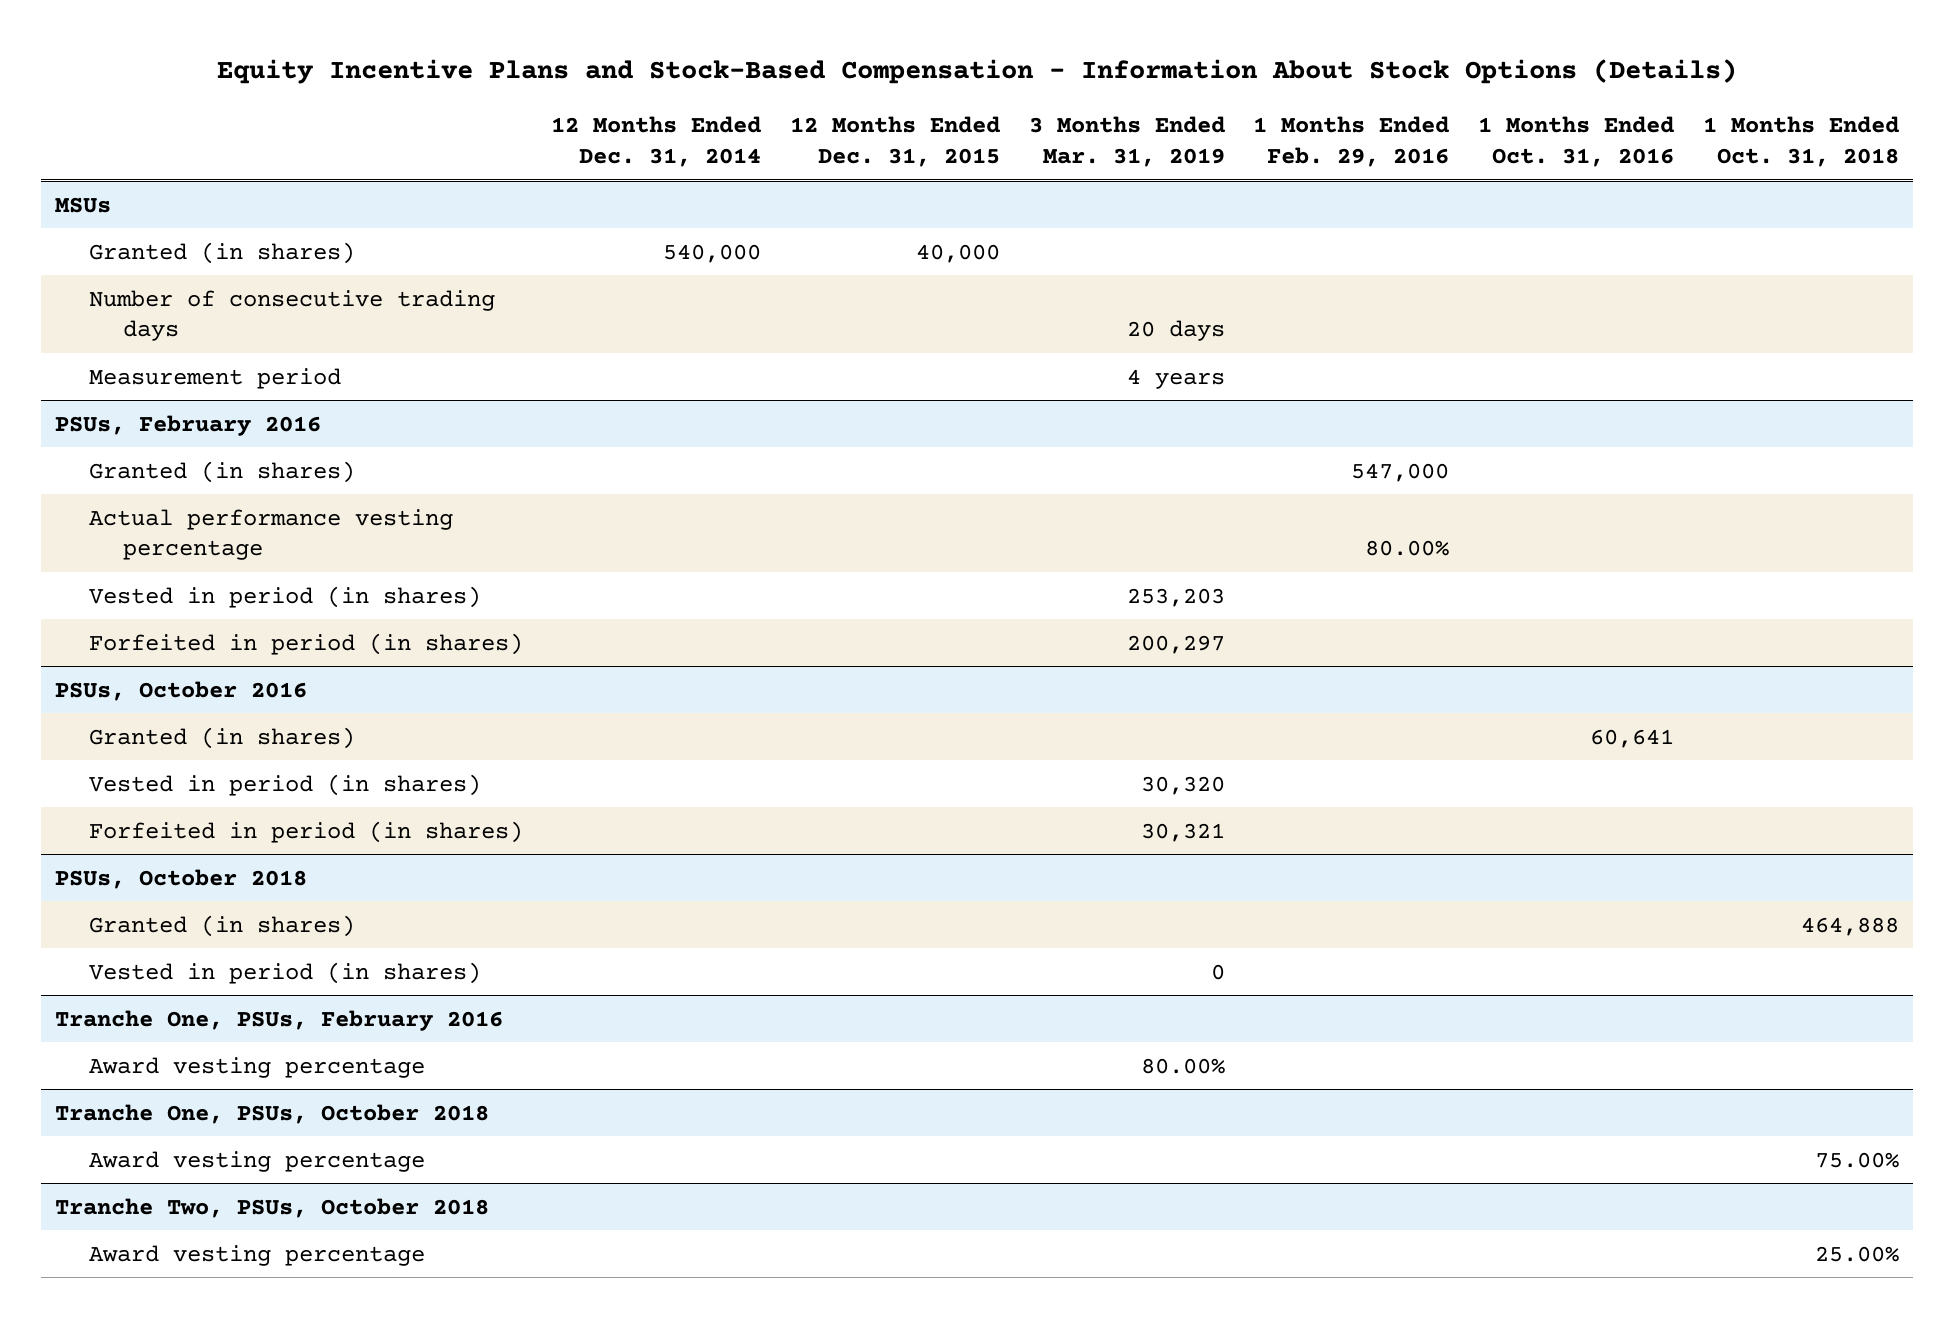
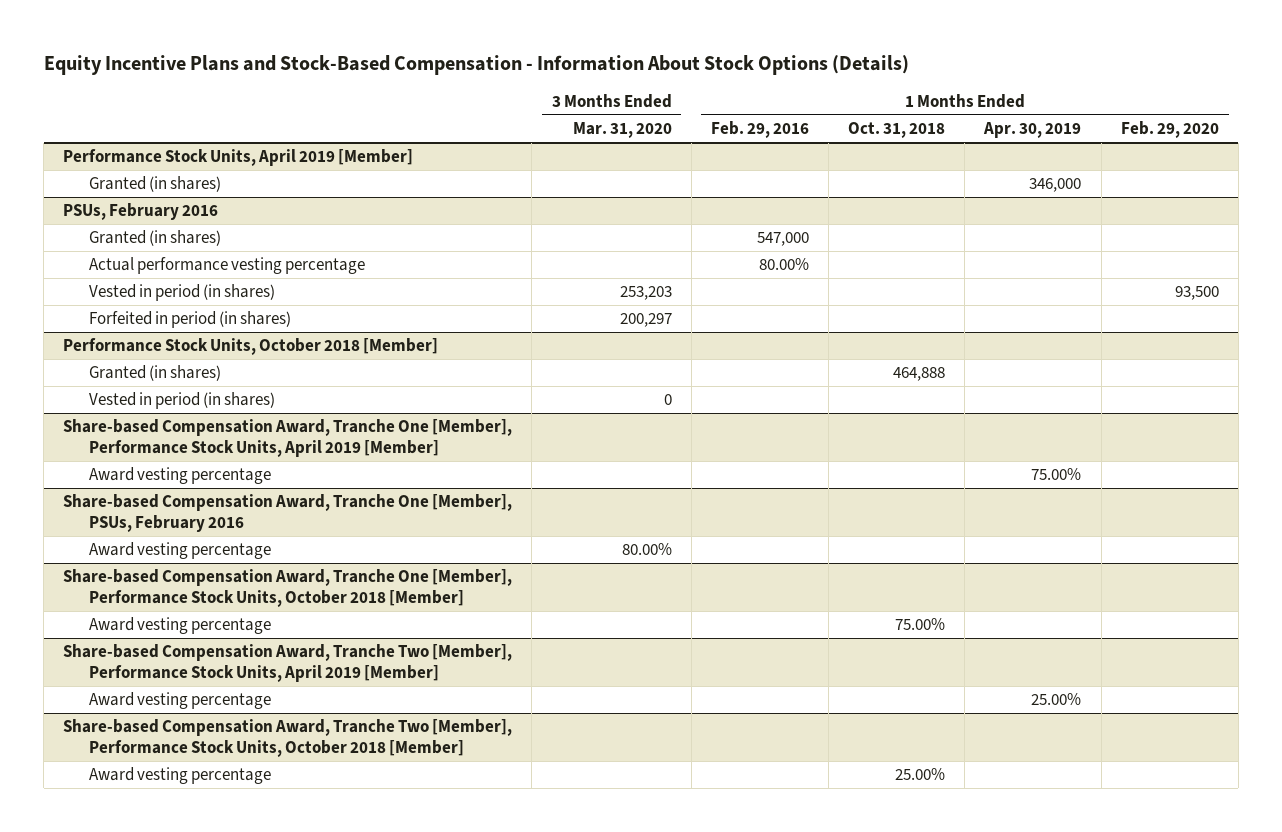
- | 12 Months Ended Dec. 31, 2014 | 12 Months Ended Dec. 31, 2015 | 3 Months Ended Mar. 31, 2019 | 1 Months Ended Feb. 29, 2016 | 1 Months Ended Oct. 31, 2016 | 1 Months Ended Oct. 31, 2018
+ | 3 Months Ended Mar. 31, 2020 | 1 Months Ended Feb. 29, 2016 | 1 Months Ended Oct. 31, 2018 | 1 Months Ended Apr. 30, 2019 | 1 Months Ended Feb. 29, 2020
- MSUs
- Granted (in shares) | 540,000 | 40,000 | | | |
- Number of consecutive trading days | | | 20 days | | |
- Measurement period | | | 4 years | | |
+ Performance Stock Units, April 2019 [Member]
+ Granted (in shares) | | | | 346,000 |
- PSUs, October 2016
- Granted (in shares) | | | | | 60,641 |
- Vested in period (in shares) | | | 30,320 | | |
- Forfeited in period (in shares) | | | 30,321 | | |
- PSUs, October 2018
+ Performance Stock Units, October 2018 [Member]
- Tranche One, PSUs, February 2016
+ Share-based Compensation Award, Tranche One [Member], Performance Stock Units, April 2019 [Member]
+ Award vesting percentage | | | | 75.00% |
+ Share-based Compensation Award, Tranche One [Member], PSUs, February 2016
- Tranche One, PSUs, October 2018
+ Share-based Compensation Award, Tranche One [Member], Performance Stock Units, October 2018 [Member]
- Tranche Two, PSUs, October 2018
+ Share-based Compensation Award, Tranche Two [Member], Performance Stock Units, April 2019 [Member]
+ Award vesting percentage | | | | 25.00% |
+ Share-based Compensation Award, Tranche Two [Member], Performance Stock Units, October 2018 [Member]

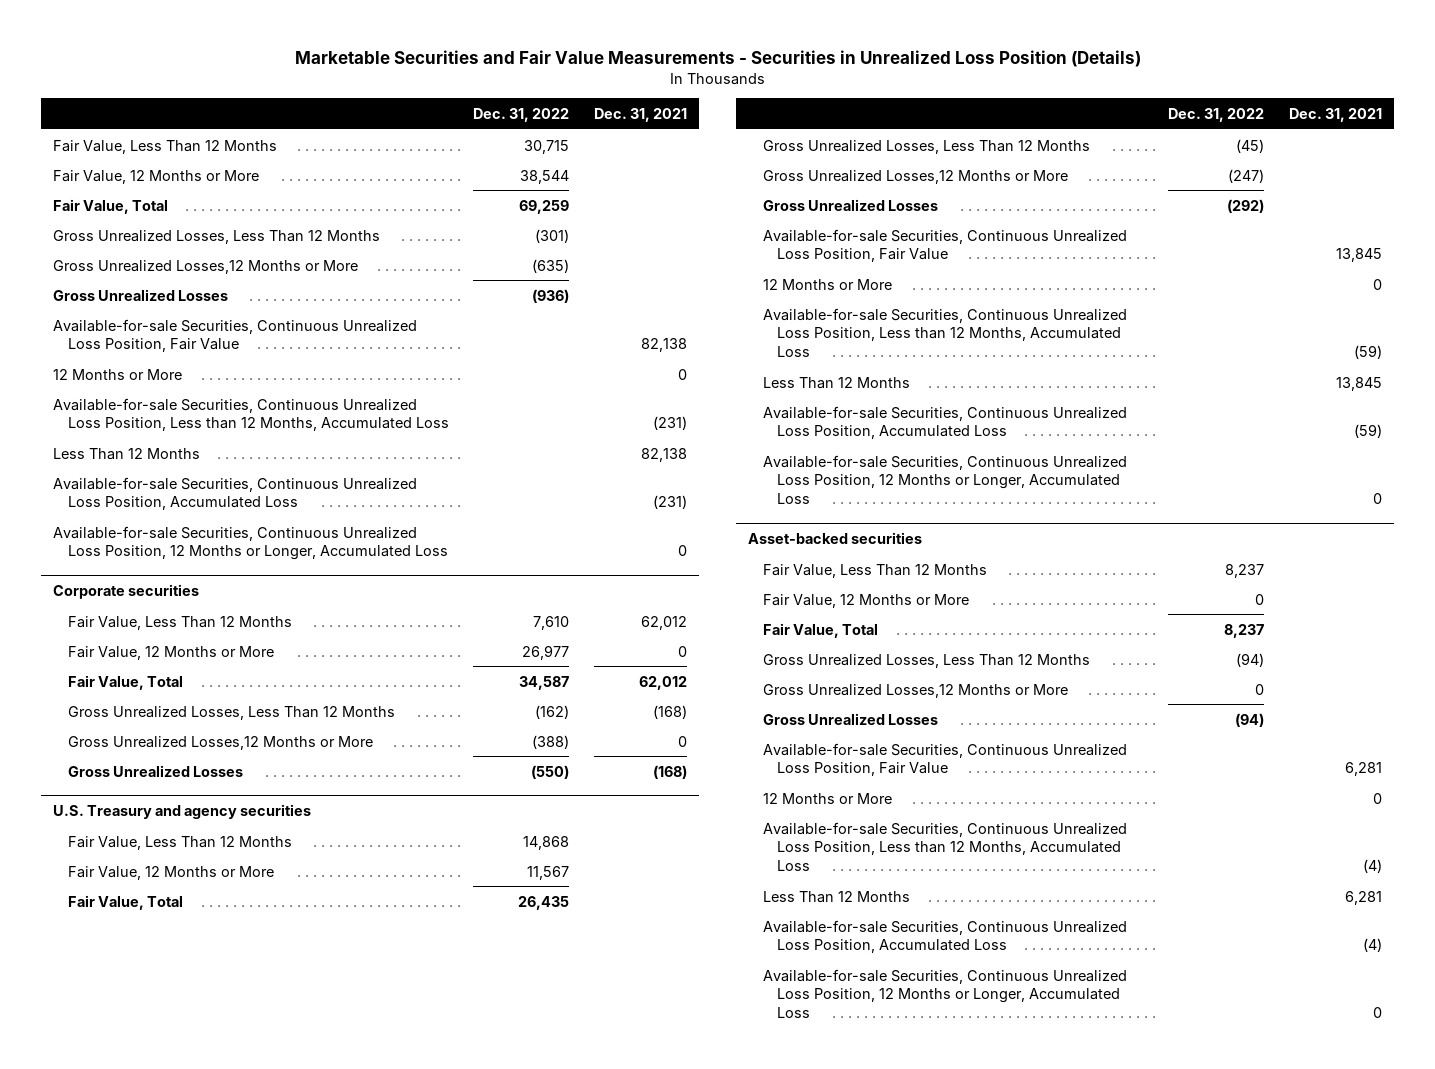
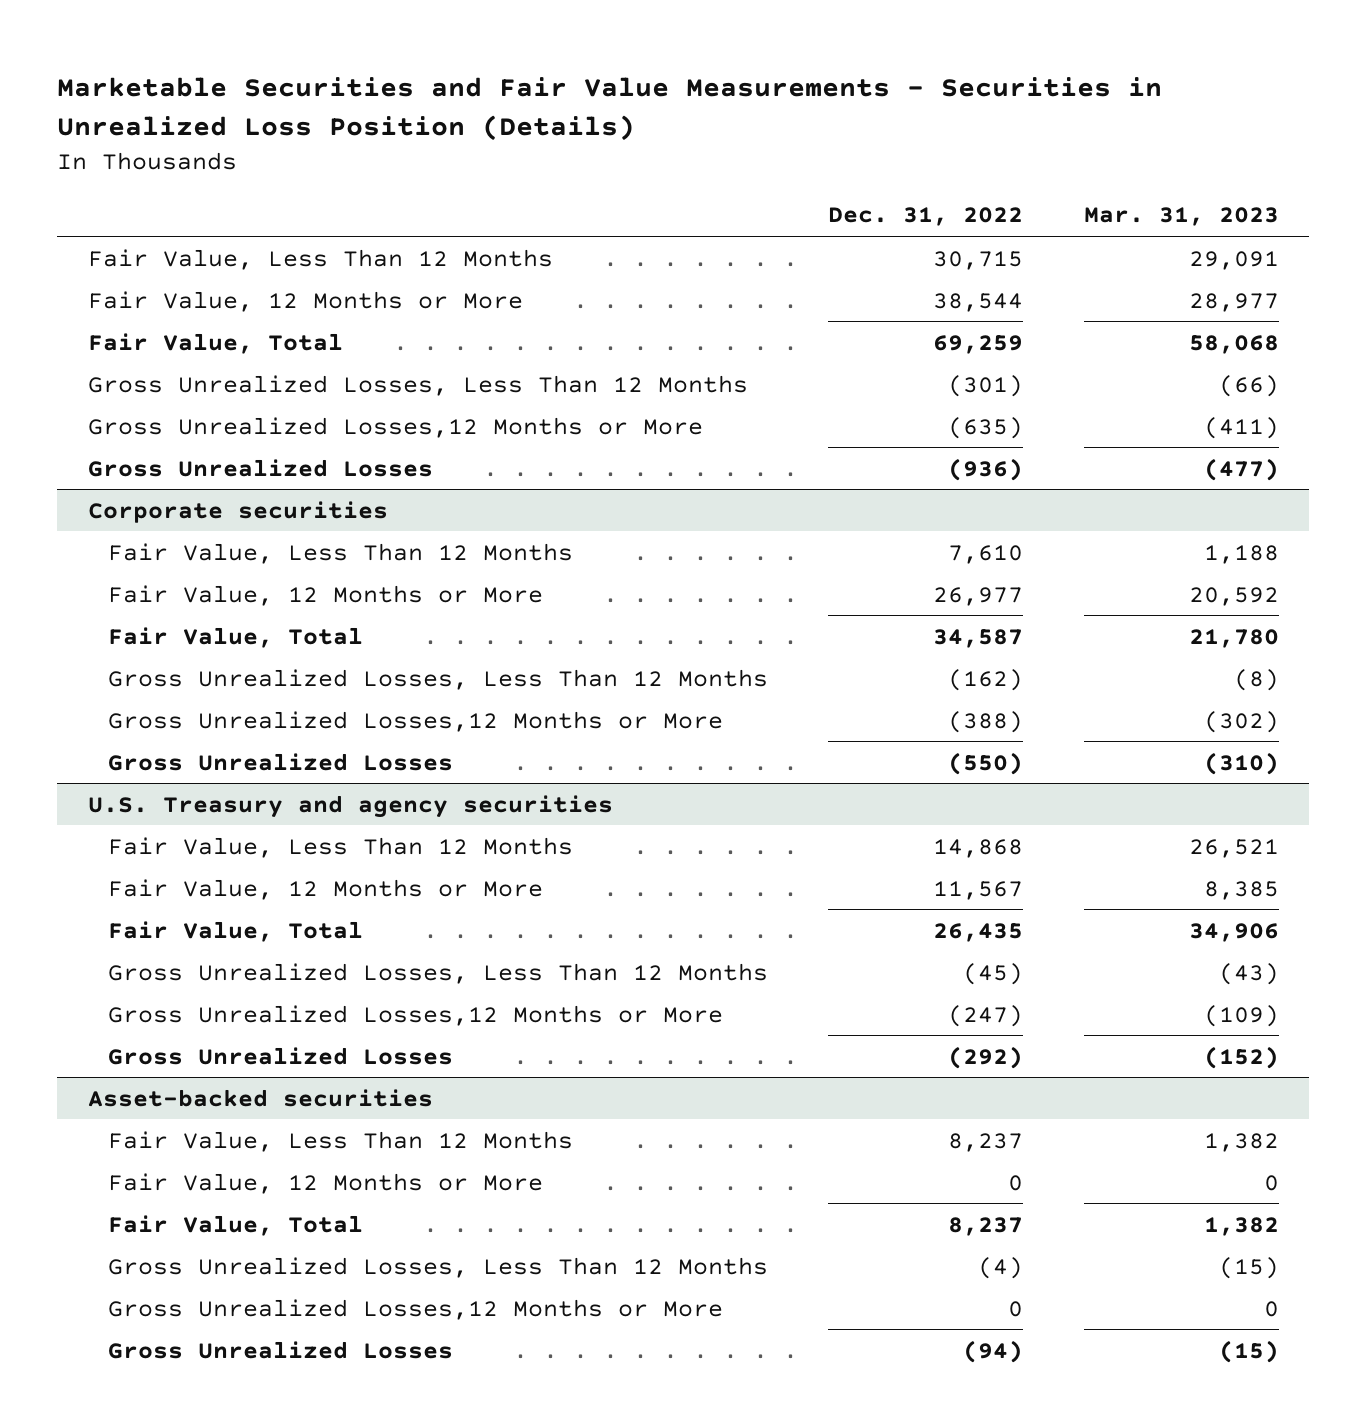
- | Dec. 31, 2022 | Dec. 31, 2021
+ | Dec. 31, 2022 | Mar. 31, 2023
- Available-for-sale Securities, Continuous Unrealized Loss Position, Fair Value | | 82,138
- 12 Months or More | | 0
- Available-for-sale Securities, Continuous Unrealized Loss Position, Less than 12 Months, Accumulated Loss | | (231)
- Less Than 12 Months | | 82,138
- Available-for-sale Securities, Continuous Unrealized Loss Position, Accumulated Loss | | (231)
- Available-for-sale Securities, Continuous Unrealized Loss Position, 12 Months or Longer, Accumulated Loss | | 0
@ U.S. Treasury and agency securities
- Available-for-sale Securities, Continuous Unrealized Loss Position, Fair Value | | 13,845
- 12 Months or More | | 0
- Available-for-sale Securities, Continuous Unrealized Loss Position, Less than 12 Months, Accumulated Loss | | (59)
- Less Than 12 Months | | 13,845
- Available-for-sale Securities, Continuous Unrealized Loss Position, Accumulated Loss | | (59)
- Available-for-sale Securities, Continuous Unrealized Loss Position, 12 Months or Longer, Accumulated Loss | | 0
@ Asset-backed securities
- Gross Unrealized Losses, Less Than 12 Months | (94) |
+ Gross Unrealized Losses, Less Than 12 Months | (4) | (15)
- Available-for-sale Securities, Continuous Unrealized Loss Position, Fair Value | | 6,281
- 12 Months or More | | 0
- Available-for-sale Securities, Continuous Unrealized Loss Position, Less than 12 Months, Accumulated Loss | | (4)
- Less Than 12 Months | | 6,281
- Available-for-sale Securities, Continuous Unrealized Loss Position, Accumulated Loss | | (4)
- Available-for-sale Securities, Continuous Unrealized Loss Position, 12 Months or Longer, Accumulated Loss | | 0

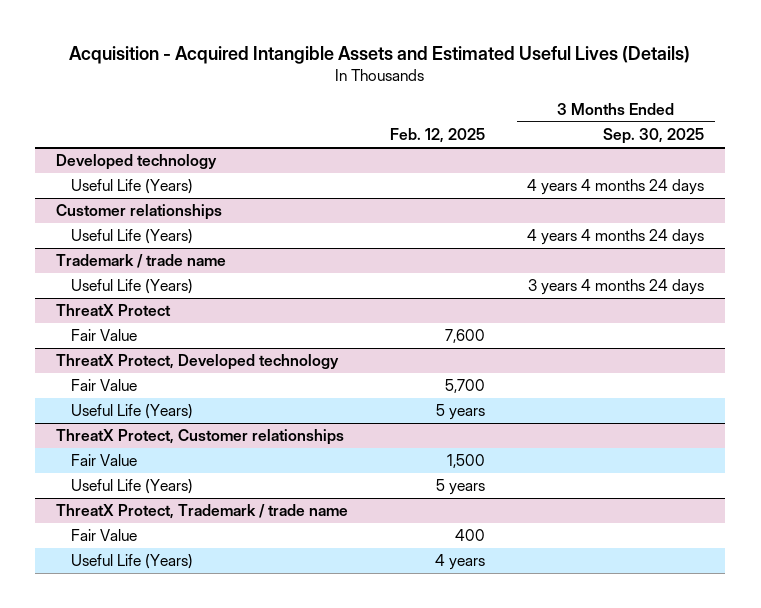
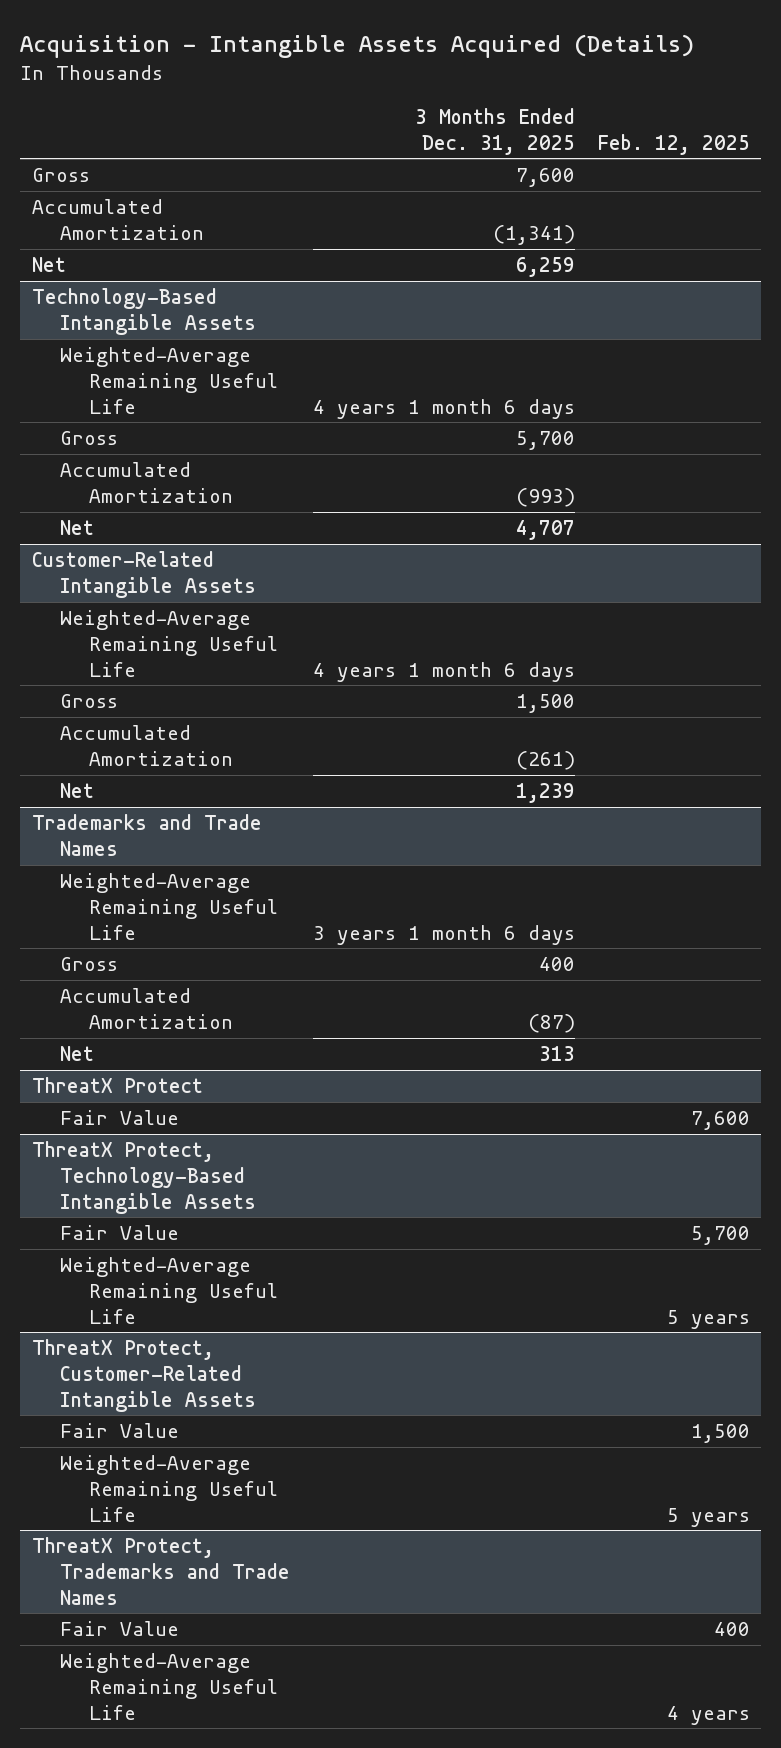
- Acquisition - Acquired Intangible Assets and Estimated Useful Lives (Details)
+ Acquisition - Intangible Assets Acquired (Details)
- | Feb. 12, 2025 | 3 Months Ended Sep. 30, 2025
+ | 3 Months Ended Dec. 31, 2025 | Feb. 12, 2025
- Developed technology
- Useful Life (Years) | | 4 years 4 months 24 days
- Customer relationships
- Useful Life (Years) | | 4 years 4 months 24 days
- Trademark / trade name
- Useful Life (Years) | | 3 years 4 months 24 days
+ Gross | 7,600 |
+ Accumulated Amortization | (1,341) |
+ Net | 6,259 |
+ Technology-Based Intangible Assets
+ Weighted-Average Remaining Useful Life | 4 years 1 month 6 days |
+ Gross | 5,700 |
+ Accumulated Amortization | (993) |
+ Net | 4,707 |
+ Customer-Related Intangible Assets
+ Weighted-Average Remaining Useful Life | 4 years 1 month 6 days |
+ Gross | 1,500 |
+ Accumulated Amortization | (261) |
+ Net | 1,239 |
+ Trademarks and Trade Names
+ Weighted-Average Remaining Useful Life | 3 years 1 month 6 days |
+ Gross | 400 |
+ Accumulated Amortization | (87) |
+ Net | 313 |
- ThreatX Protect, Developed technology
+ ThreatX Protect, Technology-Based Intangible Assets
- Useful Life (Years) | 5 years |
- ThreatX Protect, Customer relationships
+ Weighted-Average Remaining Useful Life | | 5 years
+ ThreatX Protect, Customer-Related Intangible Assets
- Useful Life (Years) | 5 years |
- ThreatX Protect, Trademark / trade name
+ Weighted-Average Remaining Useful Life | | 5 years
+ ThreatX Protect, Trademarks and Trade Names
- Useful Life (Years) | 4 years |
+ Weighted-Average Remaining Useful Life | | 4 years

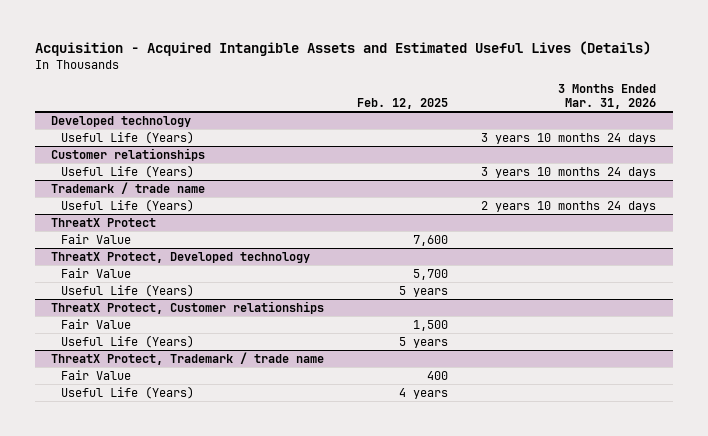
- Acquisition - Intangible Assets Acquired (Details)
+ Acquisition - Acquired Intangible Assets and Estimated Useful Lives (Details)
- | 3 Months Ended Dec. 31, 2025 | Feb. 12, 2025
+ | Feb. 12, 2025 | 3 Months Ended Mar. 31, 2026
- Gross | 7,600 |
- Accumulated Amortization | (1,341) |
- Net | 6,259 |
- Technology-Based Intangible Assets
- Weighted-Average Remaining Useful Life | 4 years 1 month 6 days |
- Gross | 5,700 |
- Accumulated Amortization | (993) |
- Net | 4,707 |
- Customer-Related Intangible Assets
- Weighted-Average Remaining Useful Life | 4 years 1 month 6 days |
- Gross | 1,500 |
- Accumulated Amortization | (261) |
- Net | 1,239 |
- Trademarks and Trade Names
- Weighted-Average Remaining Useful Life | 3 years 1 month 6 days |
- Gross | 400 |
- Accumulated Amortization | (87) |
- Net | 313 |
+ Developed technology
+ Useful Life (Years) | | 3 years 10 months 24 days
+ Customer relationships
+ Useful Life (Years) | | 3 years 10 months 24 days
+ Trademark / trade name
+ Useful Life (Years) | | 2 years 10 months 24 days
- ThreatX Protect, Technology-Based Intangible Assets
+ ThreatX Protect, Developed technology
- Weighted-Average Remaining Useful Life | | 5 years
- ThreatX Protect, Customer-Related Intangible Assets
+ Useful Life (Years) | 5 years |
+ ThreatX Protect, Customer relationships
- Weighted-Average Remaining Useful Life | | 5 years
- ThreatX Protect, Trademarks and Trade Names
+ Useful Life (Years) | 5 years |
+ ThreatX Protect, Trademark / trade name
- Weighted-Average Remaining Useful Life | | 4 years
+ Useful Life (Years) | 4 years |

